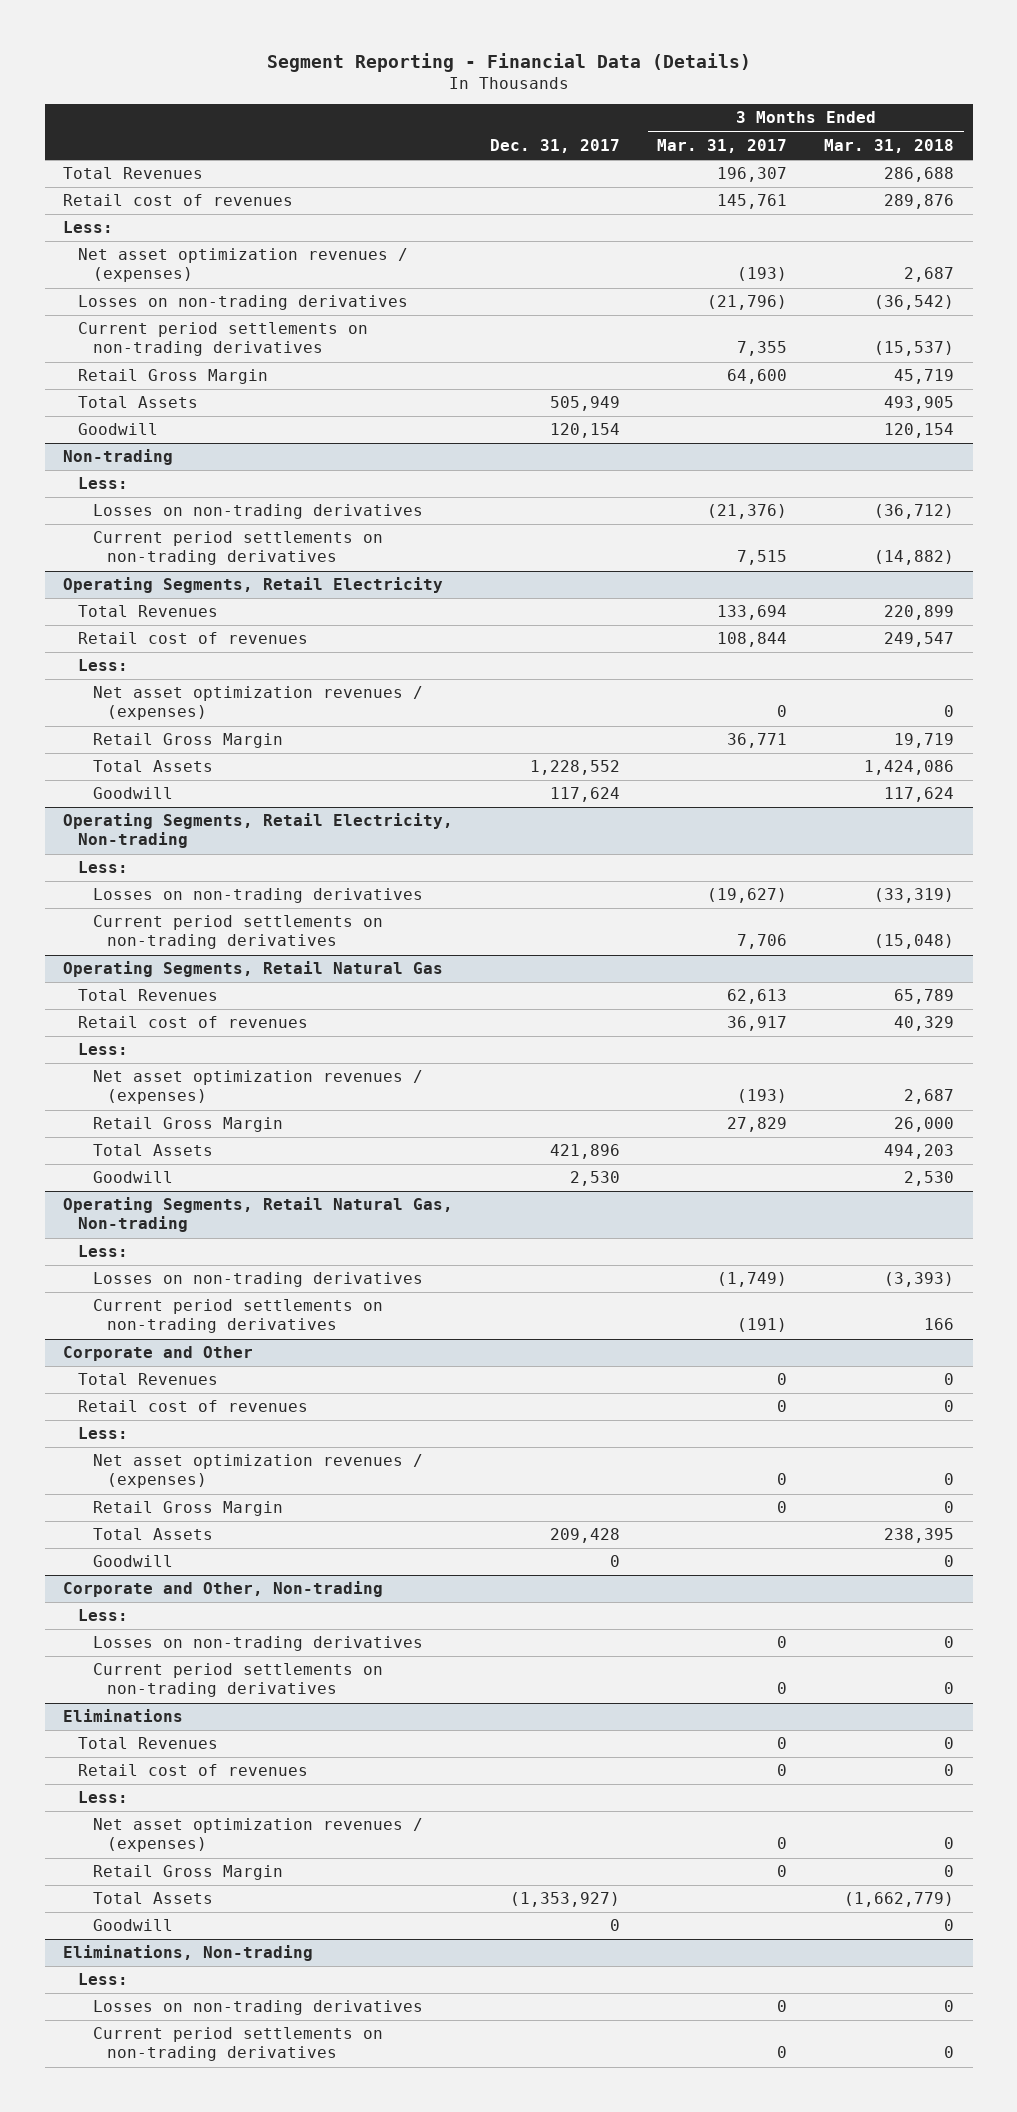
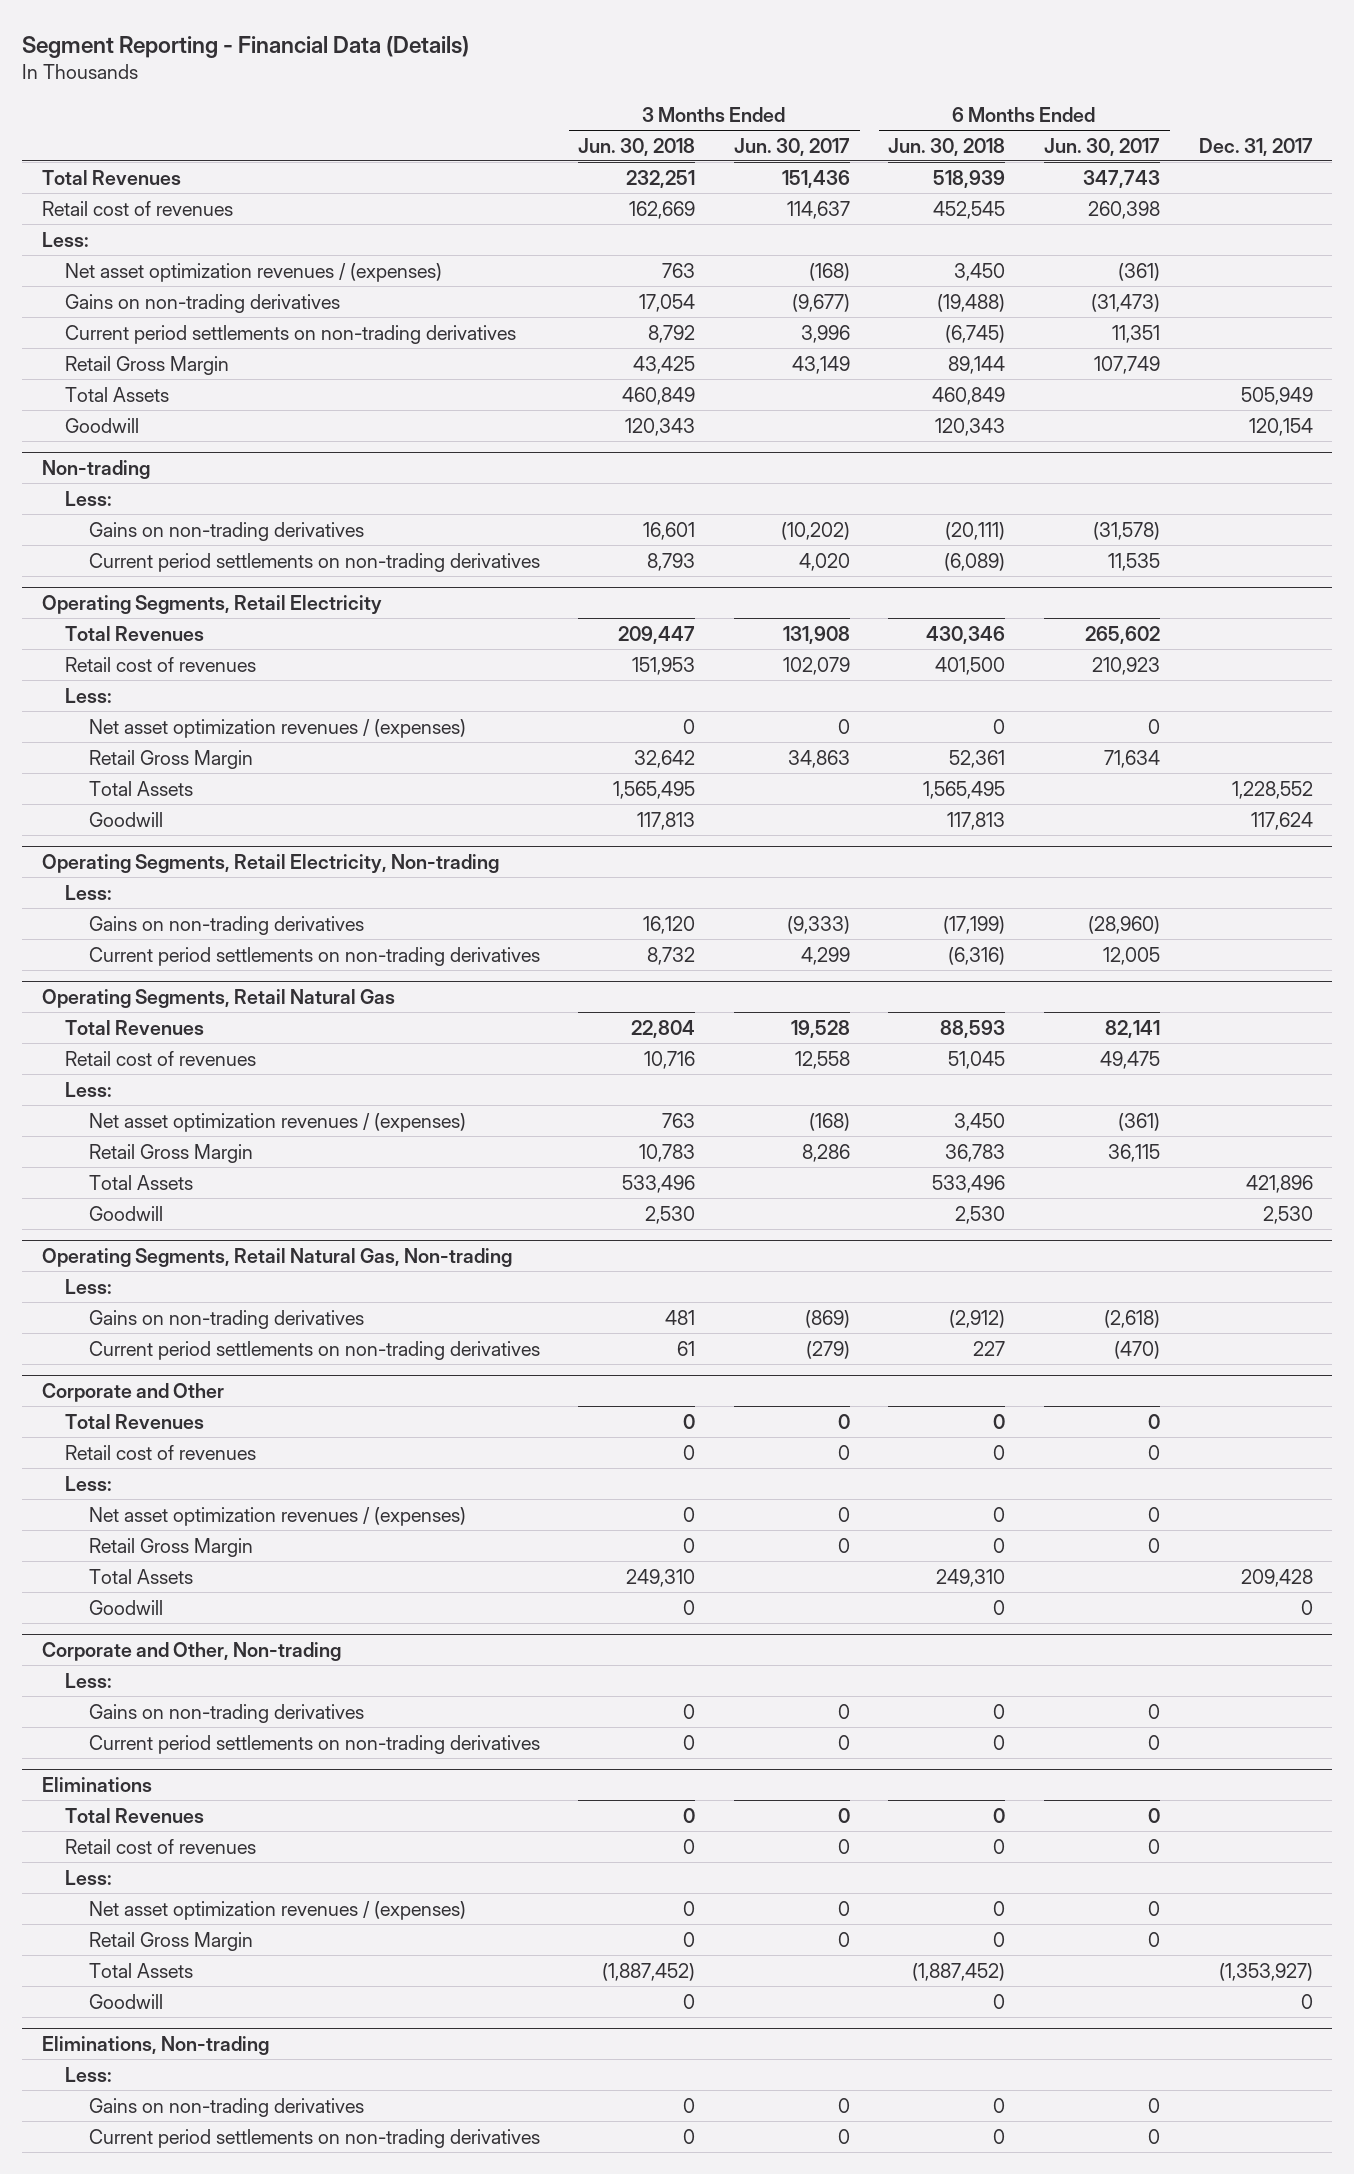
- | Dec. 31, 2017 | 3 Months Ended Mar. 31, 2017 | 3 Months Ended Mar. 31, 2018
+ | 3 Months Ended Jun. 30, 2018 | 3 Months Ended Jun. 30, 2017 | 6 Months Ended Jun. 30, 2018 | 6 Months Ended Jun. 30, 2017 | Dec. 31, 2017
- Losses on non-trading derivatives | | (21,796) | (36,542)
+ Gains on non-trading derivatives | 17,054 | (9,677) | (19,488) | (31,473) |
@ Non-trading
- Losses on non-trading derivatives | | (21,376) | (36,712)
+ Gains on non-trading derivatives | 16,601 | (10,202) | (20,111) | (31,578) |
@ Operating Segments, Retail Electricity, Non-trading
- Losses on non-trading derivatives | | (19,627) | (33,319)
+ Gains on non-trading derivatives | 16,120 | (9,333) | (17,199) | (28,960) |
@ Operating Segments, Retail Natural Gas, Non-trading
- Losses on non-trading derivatives | | (1,749) | (3,393)
+ Gains on non-trading derivatives | 481 | (869) | (2,912) | (2,618) |
@ Corporate and Other, Non-trading
- Losses on non-trading derivatives | | 0 | 0
+ Gains on non-trading derivatives | 0 | 0 | 0 | 0 |
@ Eliminations, Non-trading
- Losses on non-trading derivatives | | 0 | 0
+ Gains on non-trading derivatives | 0 | 0 | 0 | 0 |

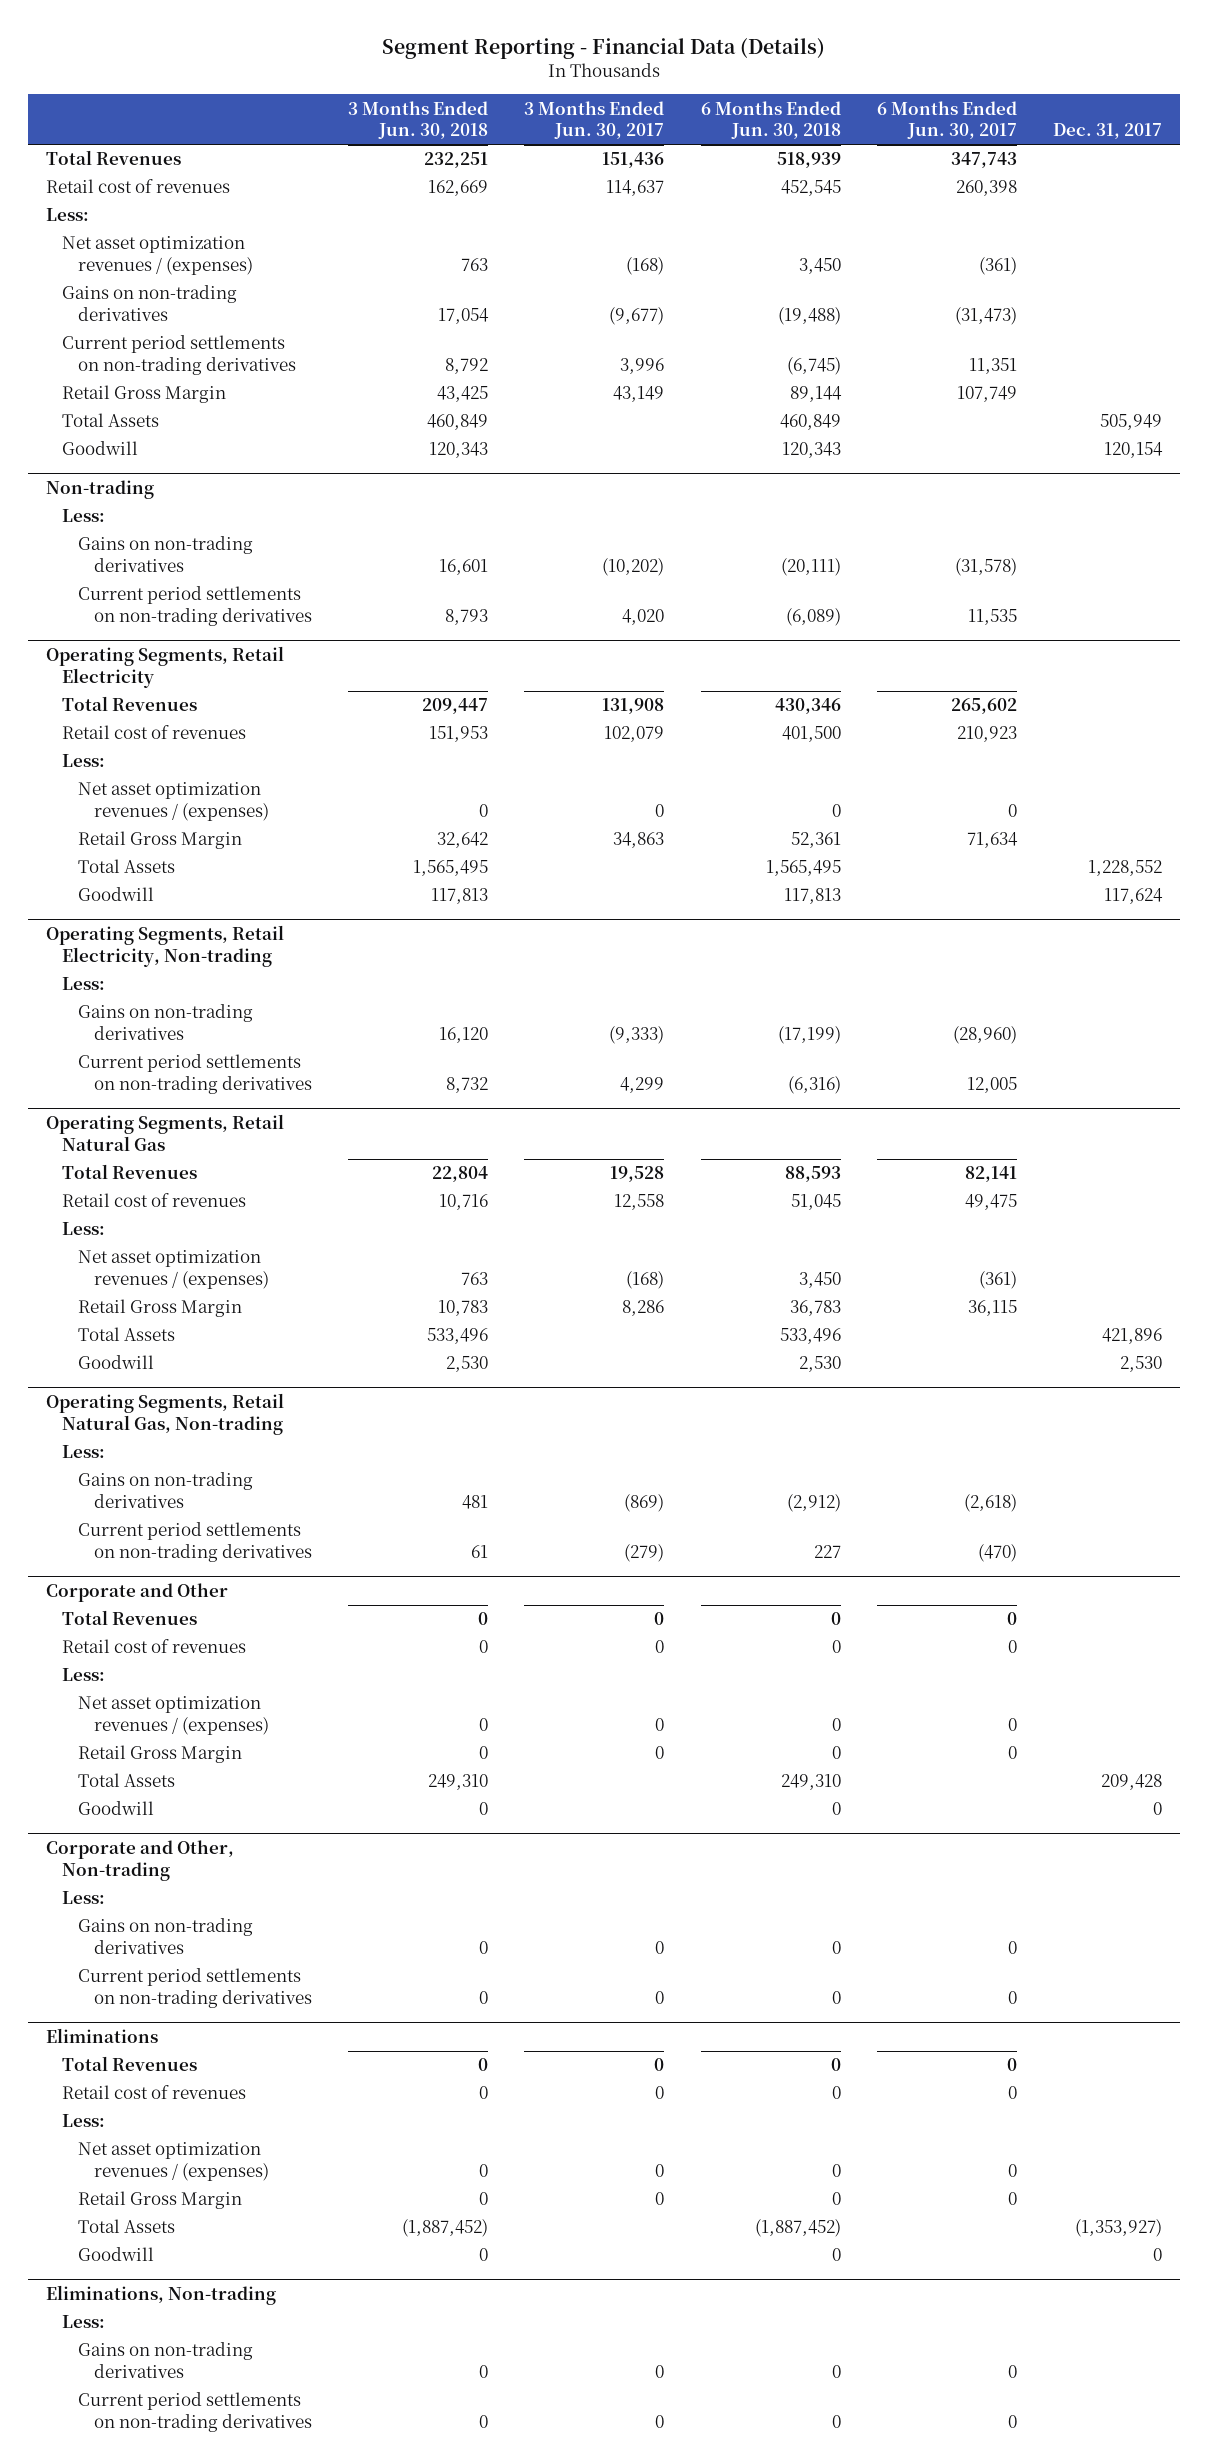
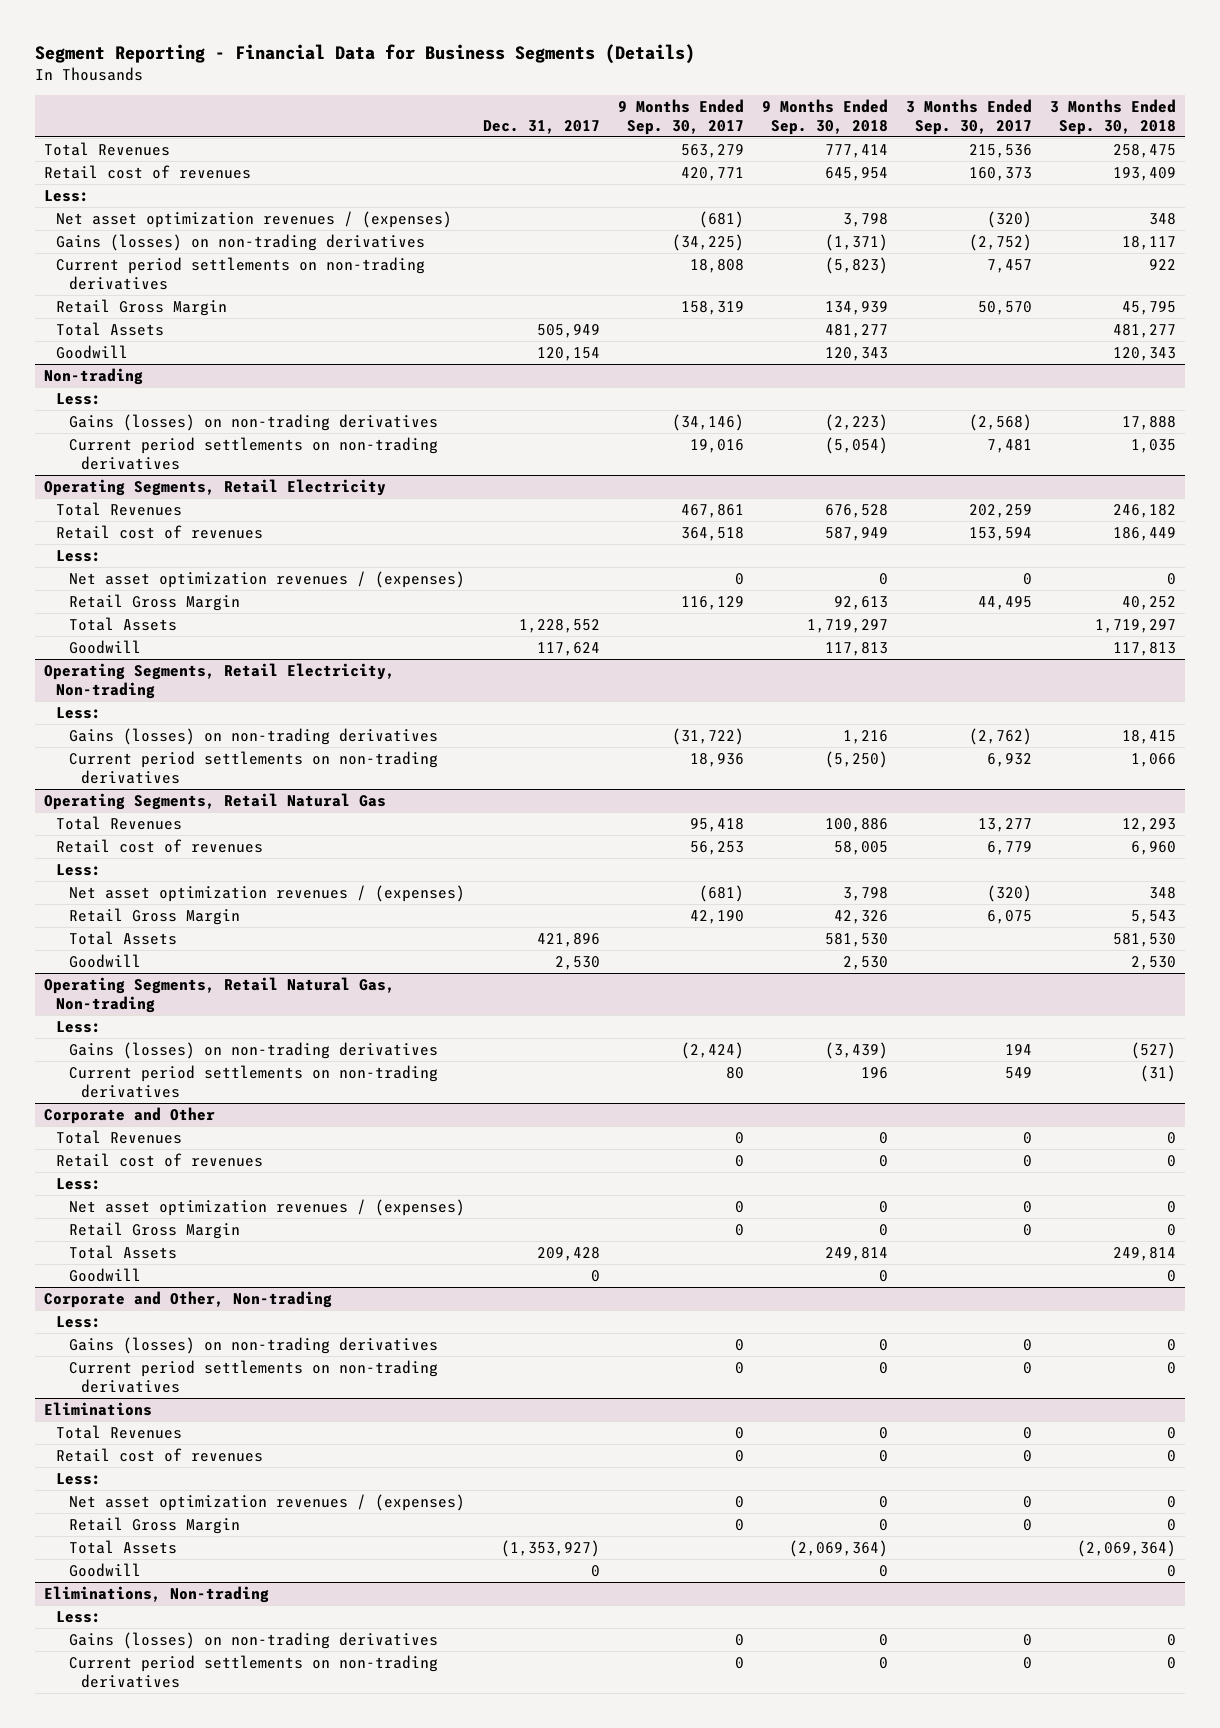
- Segment Reporting - Financial Data (Details)
+ Segment Reporting - Financial Data for Business Segments (Details)
- | 3 Months Ended Jun. 30, 2018 | 3 Months Ended Jun. 30, 2017 | 6 Months Ended Jun. 30, 2018 | 6 Months Ended Jun. 30, 2017 | Dec. 31, 2017
+ | Dec. 31, 2017 | 9 Months Ended Sep. 30, 2017 | 9 Months Ended Sep. 30, 2018 | 3 Months Ended Sep. 30, 2017 | 3 Months Ended Sep. 30, 2018
- Gains on non-trading derivatives | 17,054 | (9,677) | (19,488) | (31,473) |
+ Gains (losses) on non-trading derivatives | | (34,225) | (1,371) | (2,752) | 18,117
@ Non-trading
- Gains on non-trading derivatives | 16,601 | (10,202) | (20,111) | (31,578) |
+ Gains (losses) on non-trading derivatives | | (34,146) | (2,223) | (2,568) | 17,888
@ Operating Segments, Retail Electricity, Non-trading
- Gains on non-trading derivatives | 16,120 | (9,333) | (17,199) | (28,960) |
+ Gains (losses) on non-trading derivatives | | (31,722) | 1,216 | (2,762) | 18,415
@ Operating Segments, Retail Natural Gas, Non-trading
- Gains on non-trading derivatives | 481 | (869) | (2,912) | (2,618) |
+ Gains (losses) on non-trading derivatives | | (2,424) | (3,439) | 194 | (527)
@ Corporate and Other, Non-trading
- Gains on non-trading derivatives | 0 | 0 | 0 | 0 |
+ Gains (losses) on non-trading derivatives | | 0 | 0 | 0 | 0
@ Eliminations, Non-trading
- Gains on non-trading derivatives | 0 | 0 | 0 | 0 |
+ Gains (losses) on non-trading derivatives | | 0 | 0 | 0 | 0

